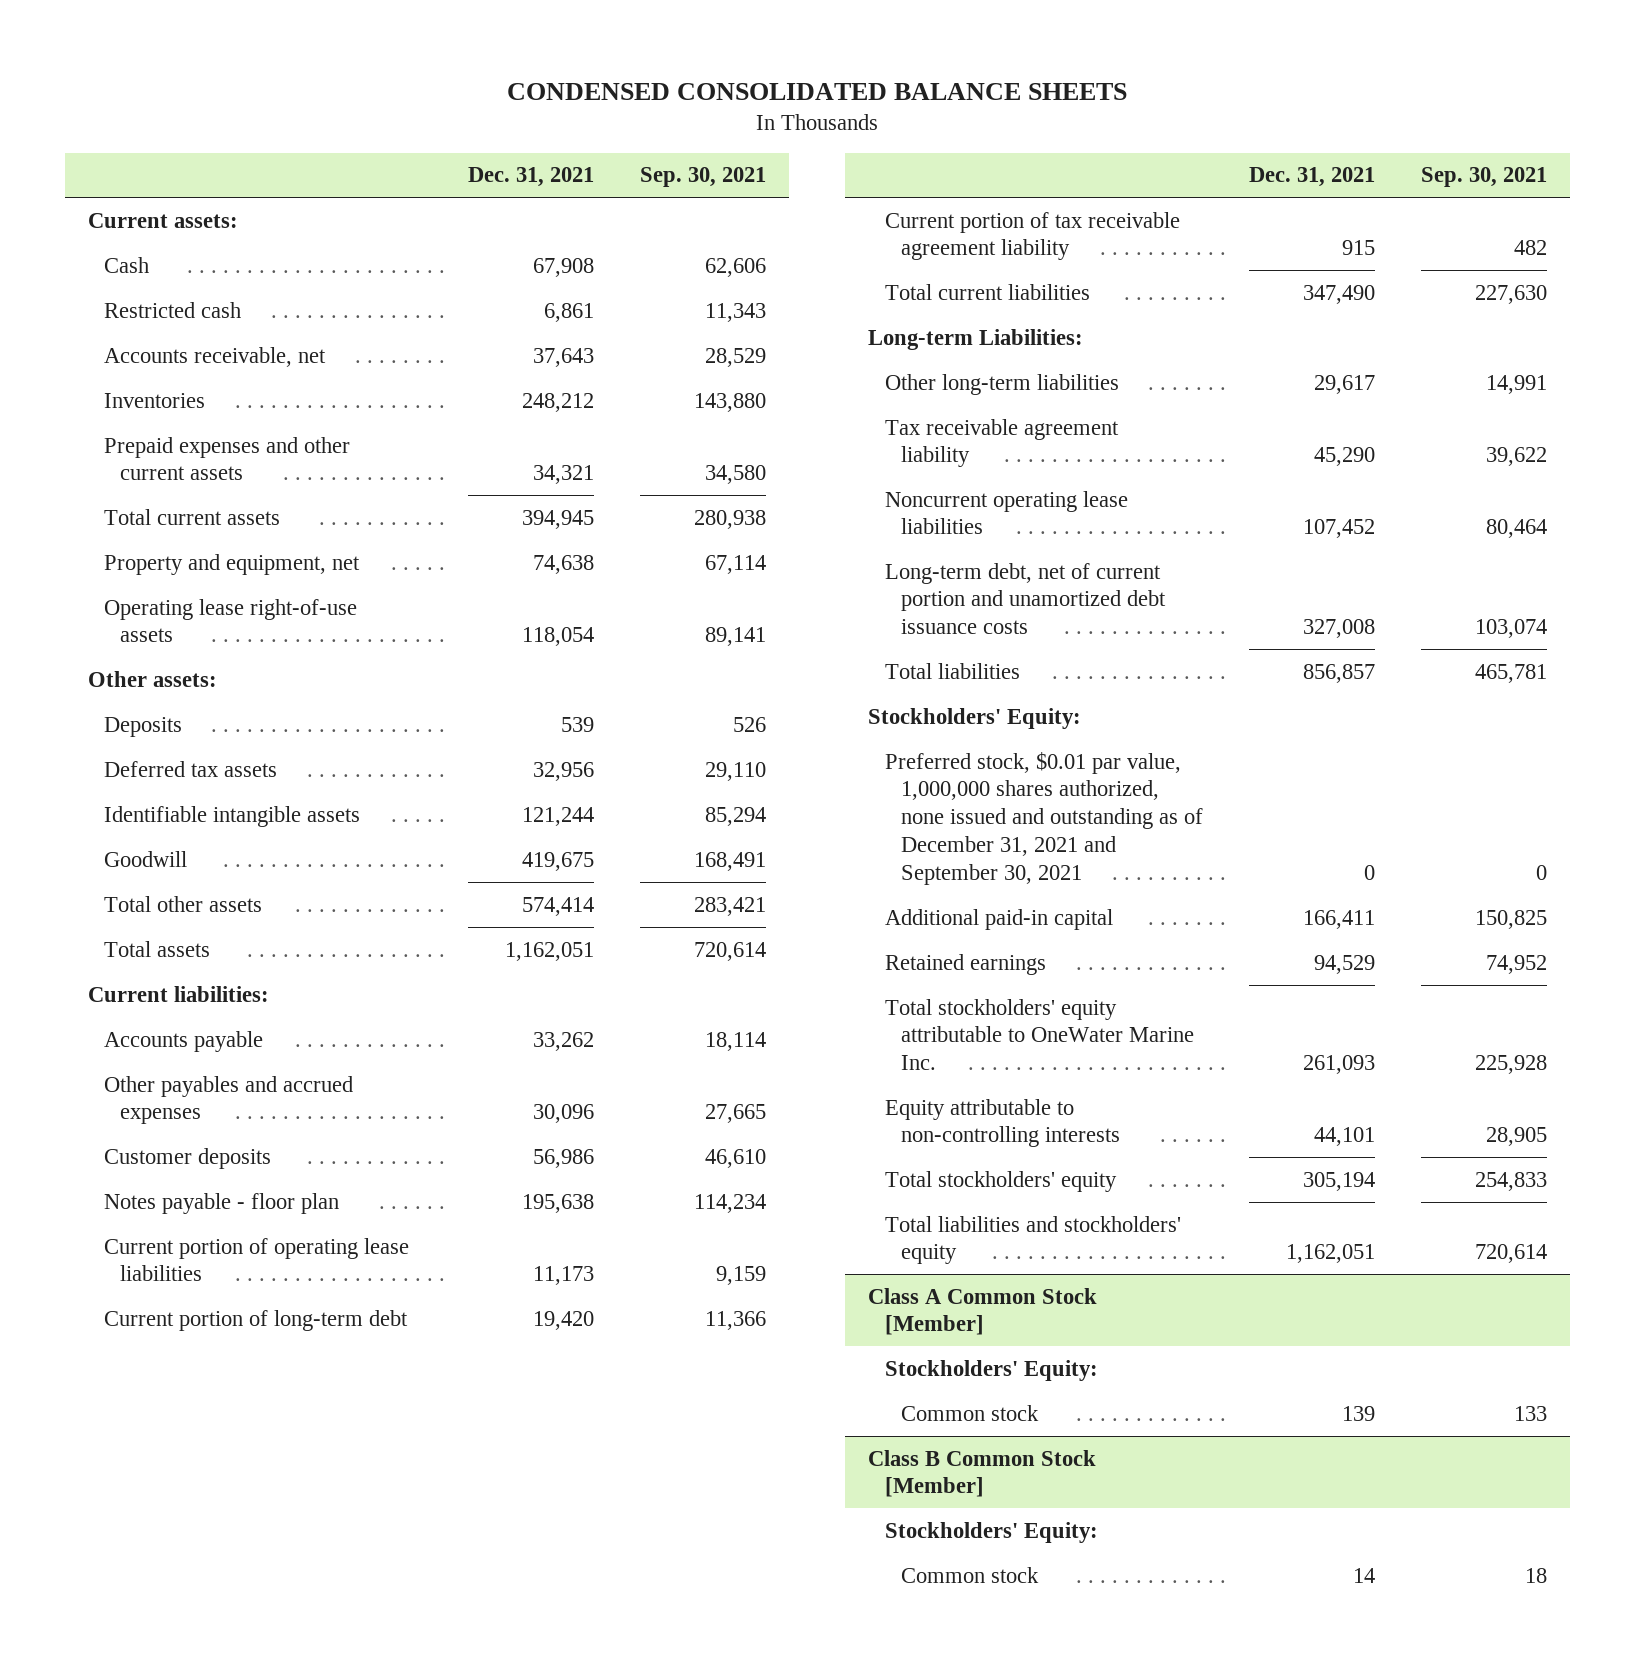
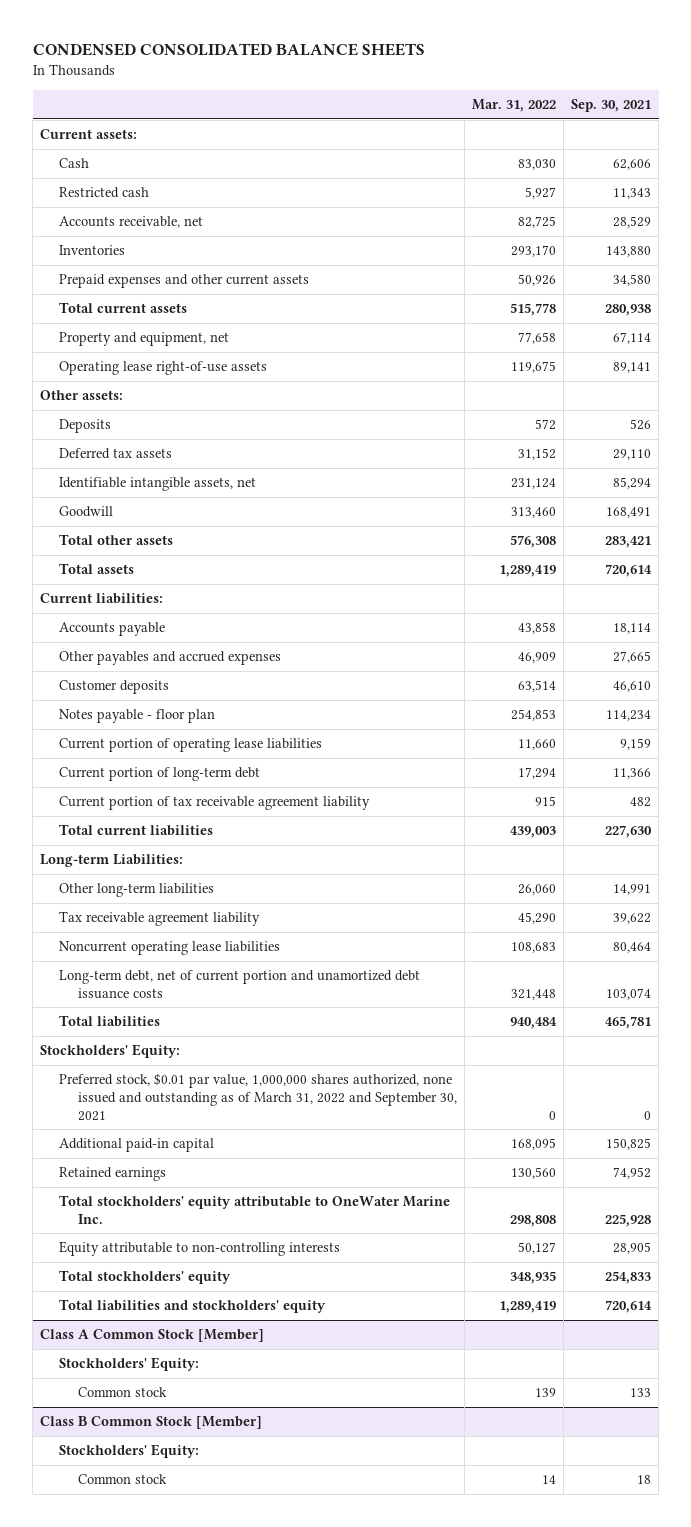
- | Dec. 31, 2021 | Sep. 30, 2021
+ | Mar. 31, 2022 | Sep. 30, 2021
- Identifiable intangible assets | 121,244 | 85,294
+ Identifiable intangible assets, net | 231,124 | 85,294
- Preferred stock, $0.01 par value, 1,000,000 shares authorized, none issued and outstanding as of December 31, 2021 and September 30, 2021 | 0 | 0
+ Preferred stock, $0.01 par value, 1,000,000 shares authorized, none issued and outstanding as of March 31, 2022 and September 30, 2021 | 0 | 0

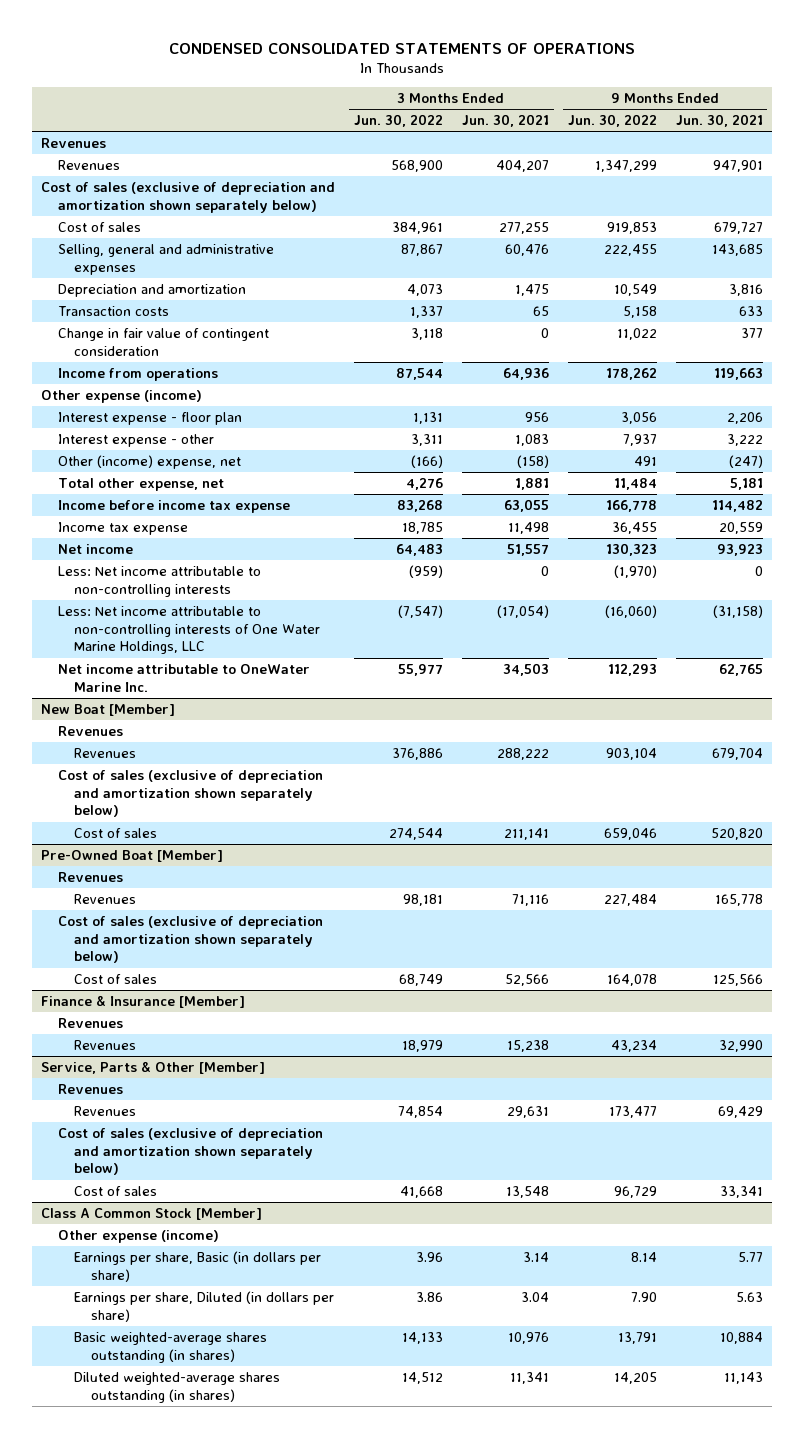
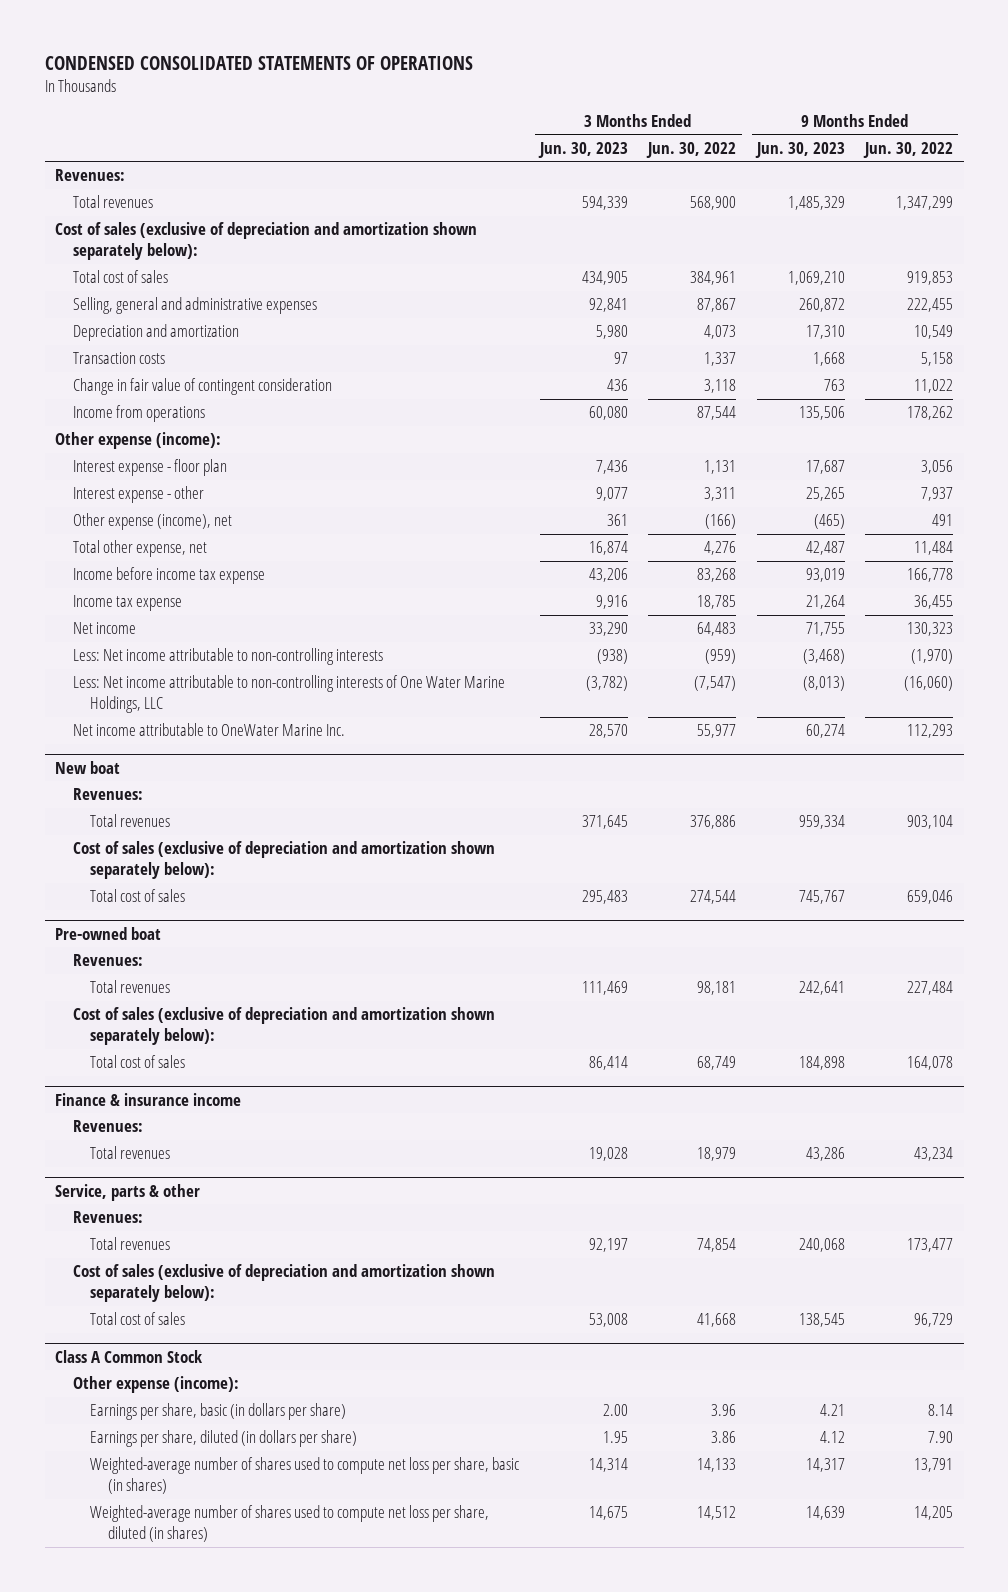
- | 3 Months Ended Jun. 30, 2022 | 3 Months Ended Jun. 30, 2021 | 9 Months Ended Jun. 30, 2022 | 9 Months Ended Jun. 30, 2021
+ | 3 Months Ended Jun. 30, 2023 | 3 Months Ended Jun. 30, 2022 | 9 Months Ended Jun. 30, 2023 | 9 Months Ended Jun. 30, 2022
- Revenues
- Revenues | 568,900 | 404,207 | 1,347,299 | 947,901
- Cost of sales (exclusive of depreciation and amortization shown separately below)
- Cost of sales | 384,961 | 277,255 | 919,853 | 679,727
+ Revenues:
+ Total revenues | 594,339 | 568,900 | 1,485,329 | 1,347,299
+ Cost of sales (exclusive of depreciation and amortization shown separately below):
+ Total cost of sales | 434,905 | 384,961 | 1,069,210 | 919,853
- Other expense (income)
+ Other expense (income):
- Other (income) expense, net | (166) | (158) | 491 | (247)
+ Other expense (income), net | 361 | (166) | (465) | 491
- New Boat [Member]
- Revenues
- Revenues | 376,886 | 288,222 | 903,104 | 679,704
- Cost of sales (exclusive of depreciation and amortization shown separately below)
- Cost of sales | 274,544 | 211,141 | 659,046 | 520,820
- Pre-Owned Boat [Member]
- Revenues
- Revenues | 98,181 | 71,116 | 227,484 | 165,778
- Cost of sales (exclusive of depreciation and amortization shown separately below)
- Cost of sales | 68,749 | 52,566 | 164,078 | 125,566
- Finance & Insurance [Member]
- Revenues
- Revenues | 18,979 | 15,238 | 43,234 | 32,990
- Service, Parts & Other [Member]
- Revenues
- Revenues | 74,854 | 29,631 | 173,477 | 69,429
- Cost of sales (exclusive of depreciation and amortization shown separately below)
- Cost of sales | 41,668 | 13,548 | 96,729 | 33,341
- Class A Common Stock [Member]
- Other expense (income)
- Earnings per share, Basic (in dollars per share) | 3.96 | 3.14 | 8.14 | 5.77
- Earnings per share, Diluted (in dollars per share) | 3.86 | 3.04 | 7.90 | 5.63
- Basic weighted-average shares outstanding (in shares) | 14,133 | 10,976 | 13,791 | 10,884
- Diluted weighted-average shares outstanding (in shares) | 14,512 | 11,341 | 14,205 | 11,143
+ New boat
+ Revenues:
+ Total revenues | 371,645 | 376,886 | 959,334 | 903,104
+ Cost of sales (exclusive of depreciation and amortization shown separately below):
+ Total cost of sales | 295,483 | 274,544 | 745,767 | 659,046
+ Pre-owned boat
+ Revenues:
+ Total revenues | 111,469 | 98,181 | 242,641 | 227,484
+ Cost of sales (exclusive of depreciation and amortization shown separately below):
+ Total cost of sales | 86,414 | 68,749 | 184,898 | 164,078
+ Finance & insurance income
+ Revenues:
+ Total revenues | 19,028 | 18,979 | 43,286 | 43,234
+ Service, parts & other
+ Revenues:
+ Total revenues | 92,197 | 74,854 | 240,068 | 173,477
+ Cost of sales (exclusive of depreciation and amortization shown separately below):
+ Total cost of sales | 53,008 | 41,668 | 138,545 | 96,729
+ Class A Common Stock
+ Other expense (income):
+ Earnings per share, basic (in dollars per share) | 2.00 | 3.96 | 4.21 | 8.14
+ Earnings per share, diluted (in dollars per share) | 1.95 | 3.86 | 4.12 | 7.90
+ Weighted-average number of shares used to compute net loss per share, basic (in shares) | 14,314 | 14,133 | 14,317 | 13,791
+ Weighted-average number of shares used to compute net loss per share, diluted (in shares) | 14,675 | 14,512 | 14,639 | 14,205

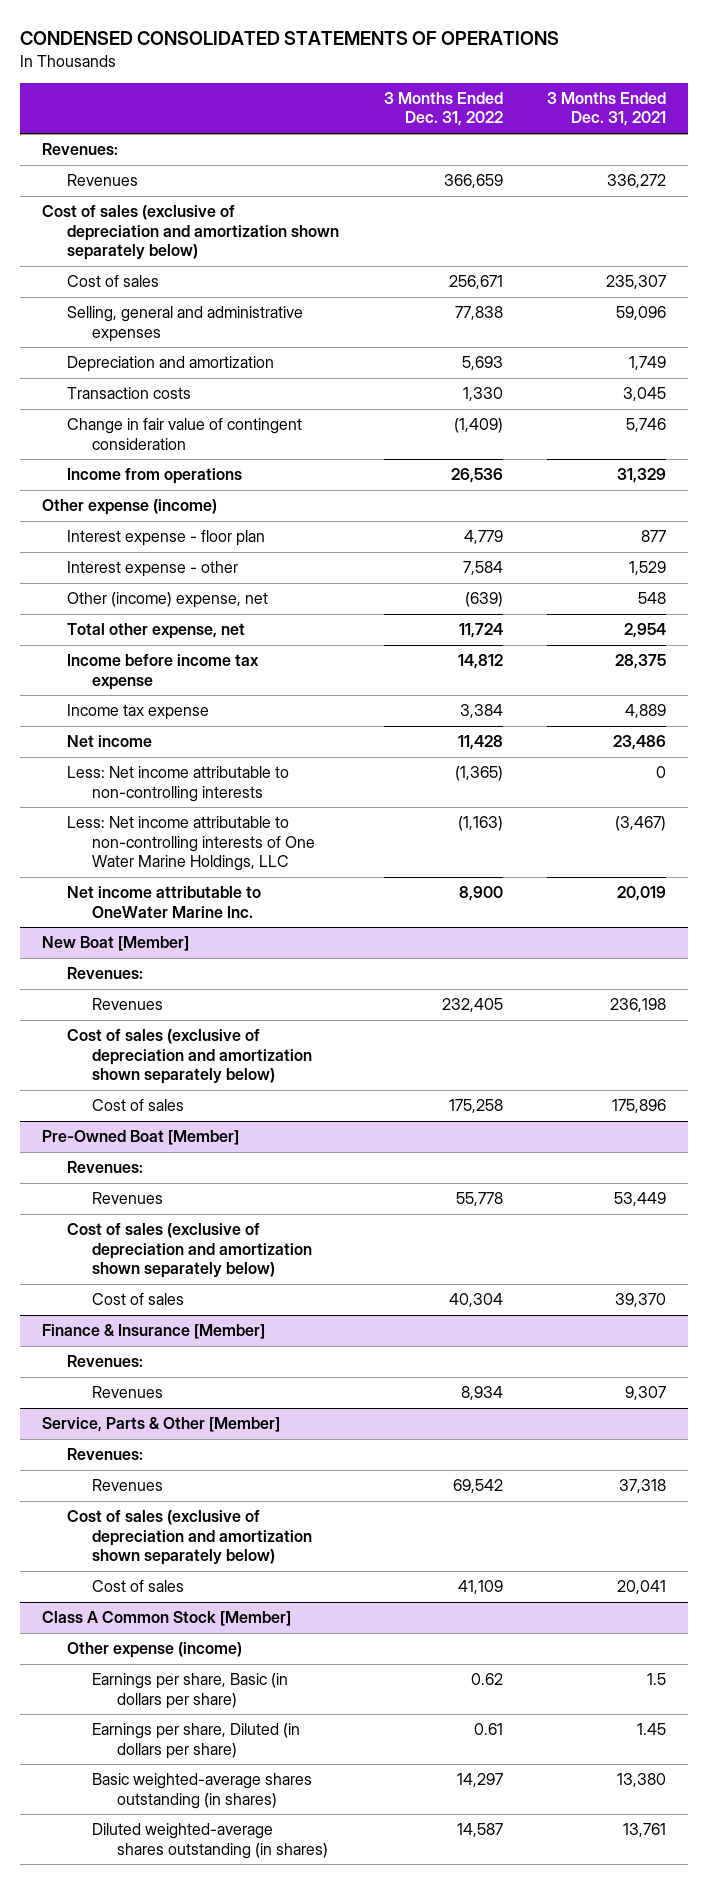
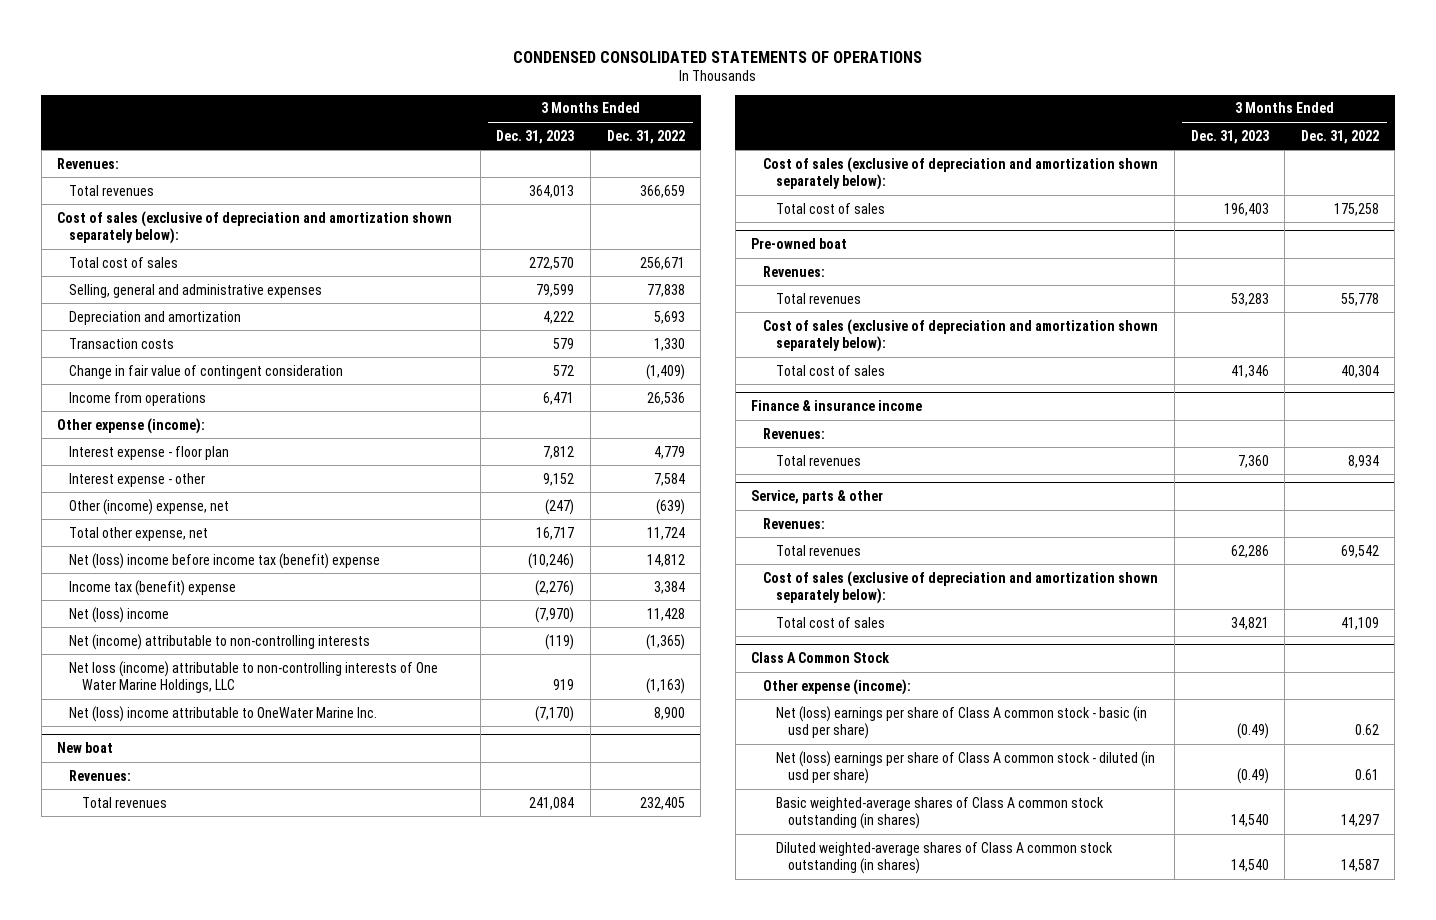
- | 3 Months Ended Dec. 31, 2022 | 3 Months Ended Dec. 31, 2021
+ | 3 Months Ended Dec. 31, 2023 | 3 Months Ended Dec. 31, 2022
- Revenues | 366,659 | 336,272
- Cost of sales (exclusive of depreciation and amortization shown separately below)
- Cost of sales | 256,671 | 235,307
+ Total revenues | 364,013 | 366,659
+ Cost of sales (exclusive of depreciation and amortization shown separately below):
+ Total cost of sales | 272,570 | 256,671
- Other expense (income)
+ Other expense (income):
- Income before income tax expense | 14,812 | 28,375
- Income tax expense | 3,384 | 4,889
- Net income | 11,428 | 23,486
- Less: Net income attributable to non-controlling interests | (1,365) | 0
- Less: Net income attributable to non-controlling interests of One Water Marine Holdings, LLC | (1,163) | (3,467)
- Net income attributable to OneWater Marine Inc. | 8,900 | 20,019
- New Boat [Member]
+ Net (loss) income before income tax (benefit) expense | (10,246) | 14,812
+ Income tax (benefit) expense | (2,276) | 3,384
+ Net (loss) income | (7,970) | 11,428
+ Net (income) attributable to non-controlling interests | (119) | (1,365)
+ Net loss (income) attributable to non-controlling interests of One Water Marine Holdings, LLC | 919 | (1,163)
+ Net (loss) income attributable to OneWater Marine Inc. | (7,170) | 8,900
+ New boat
- Revenues | 232,405 | 236,198
- Cost of sales (exclusive of depreciation and amortization shown separately below)
- Cost of sales | 175,258 | 175,896
- Pre-Owned Boat [Member]
+ Total revenues | 241,084 | 232,405
+ Cost of sales (exclusive of depreciation and amortization shown separately below):
+ Total cost of sales | 196,403 | 175,258
+ Pre-owned boat
- Revenues | 55,778 | 53,449
- Cost of sales (exclusive of depreciation and amortization shown separately below)
- Cost of sales | 40,304 | 39,370
- Finance & Insurance [Member]
+ Total revenues | 53,283 | 55,778
+ Cost of sales (exclusive of depreciation and amortization shown separately below):
+ Total cost of sales | 41,346 | 40,304
+ Finance & insurance income
- Revenues | 8,934 | 9,307
- Service, Parts & Other [Member]
+ Total revenues | 7,360 | 8,934
+ Service, parts & other
- Revenues | 69,542 | 37,318
- Cost of sales (exclusive of depreciation and amortization shown separately below)
- Cost of sales | 41,109 | 20,041
- Class A Common Stock [Member]
- Other expense (income)
- Earnings per share, Basic (in dollars per share) | 0.62 | 1.5
- Earnings per share, Diluted (in dollars per share) | 0.61 | 1.45
- Basic weighted-average shares outstanding (in shares) | 14,297 | 13,380
- Diluted weighted-average shares outstanding (in shares) | 14,587 | 13,761
+ Total revenues | 62,286 | 69,542
+ Cost of sales (exclusive of depreciation and amortization shown separately below):
+ Total cost of sales | 34,821 | 41,109
+ Class A Common Stock
+ Other expense (income):
+ Net (loss) earnings per share of Class A common stock - basic (in usd per share) | (0.49) | 0.62
+ Net (loss) earnings per share of Class A common stock - diluted (in usd per share) | (0.49) | 0.61
+ Basic weighted-average shares of Class A common stock outstanding (in shares) | 14,540 | 14,297
+ Diluted weighted-average shares of Class A common stock outstanding (in shares) | 14,540 | 14,587

